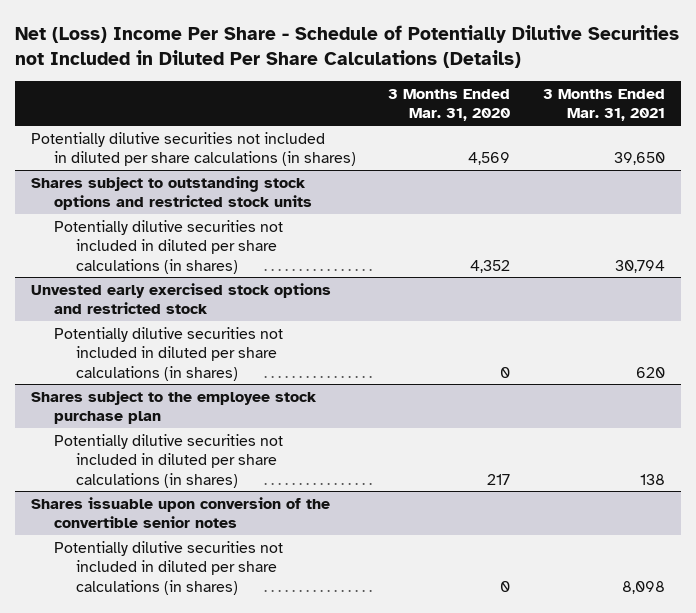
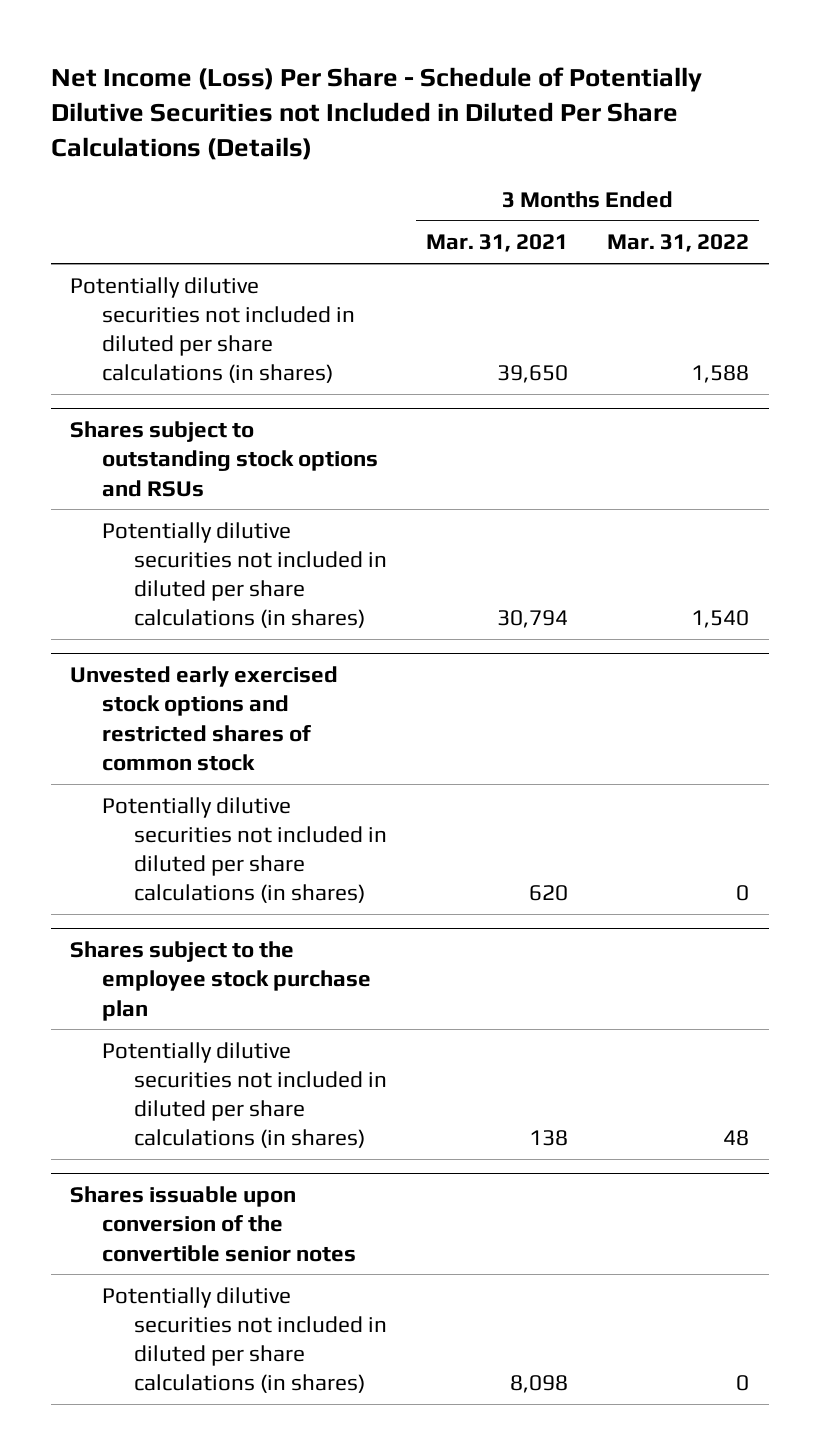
- Net (Loss) Income Per Share - Schedule of Potentially Dilutive Securities not Included in Diluted Per Share Calculations (Details)
+ Net Income (Loss) Per Share - Schedule of Potentially Dilutive Securities not Included in Diluted Per Share Calculations (Details)
- | 3 Months Ended Mar. 31, 2020 | 3 Months Ended Mar. 31, 2021
+ | 3 Months Ended Mar. 31, 2021 | 3 Months Ended Mar. 31, 2022
- Shares subject to outstanding stock options and restricted stock units
+ Shares subject to outstanding stock options and RSUs
- Unvested early exercised stock options and restricted stock
+ Unvested early exercised stock options and restricted shares of common stock

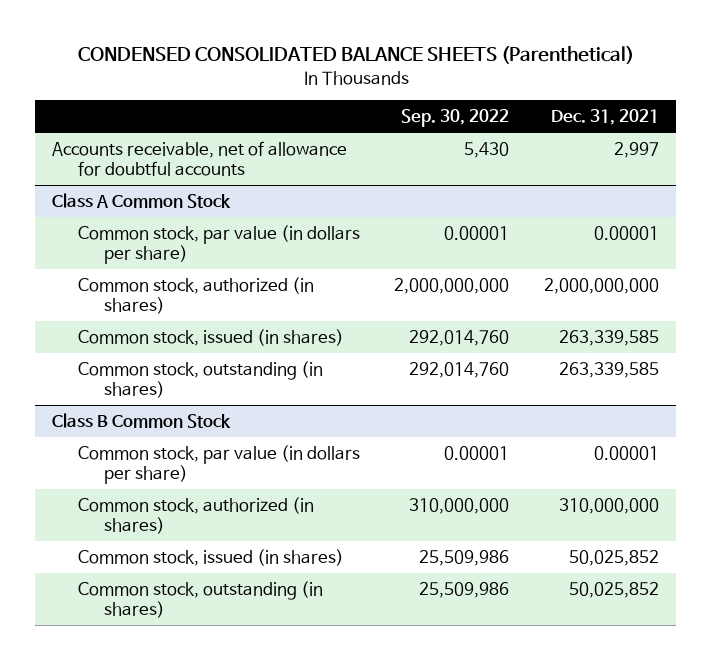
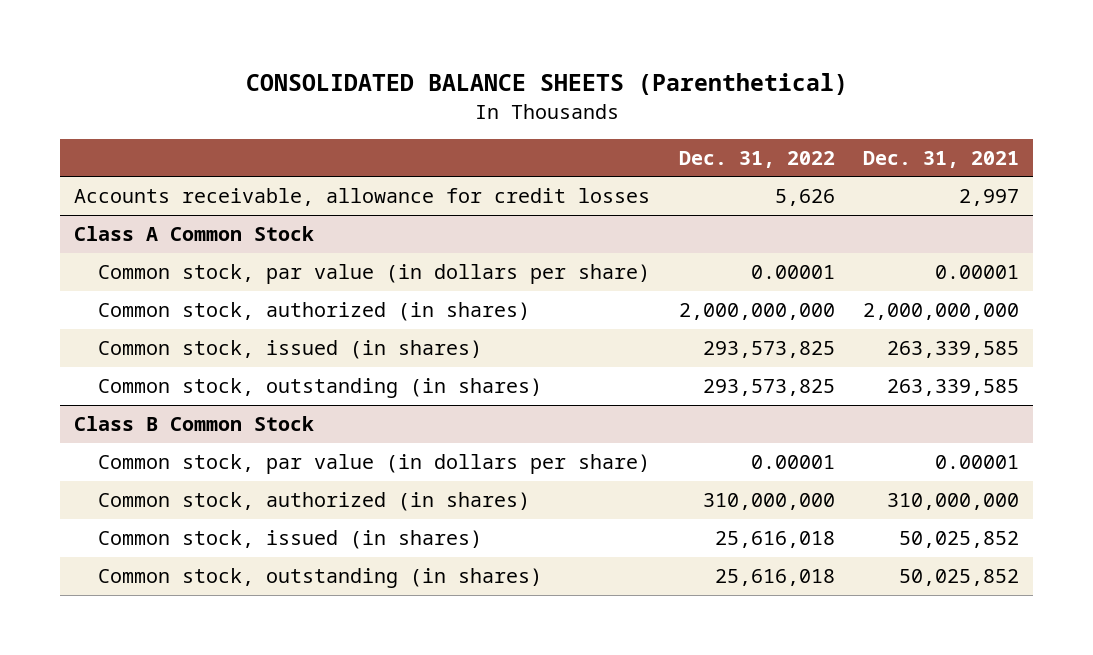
- CONDENSED CONSOLIDATED BALANCE SHEETS (Parenthetical)
+ CONSOLIDATED BALANCE SHEETS (Parenthetical)
- | Sep. 30, 2022 | Dec. 31, 2021
+ | Dec. 31, 2022 | Dec. 31, 2021
- Accounts receivable, net of allowance for doubtful accounts | 5,430 | 2,997
+ Accounts receivable, allowance for credit losses | 5,626 | 2,997

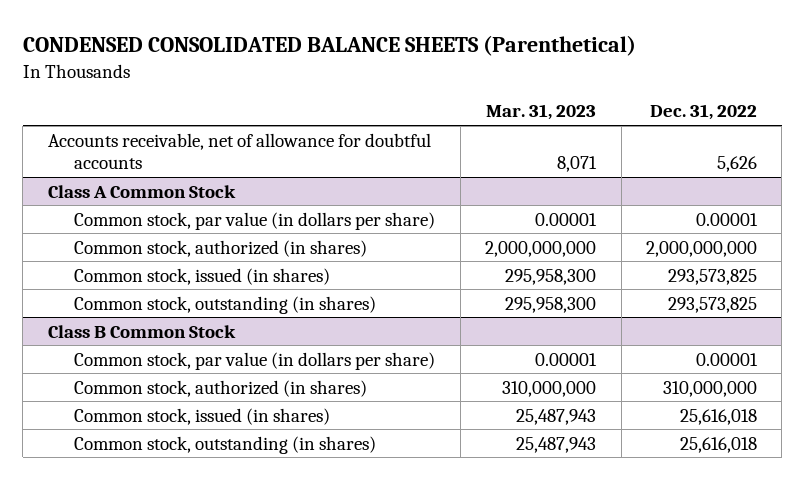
- CONSOLIDATED BALANCE SHEETS (Parenthetical)
+ CONDENSED CONSOLIDATED BALANCE SHEETS (Parenthetical)
- | Dec. 31, 2022 | Dec. 31, 2021
+ | Mar. 31, 2023 | Dec. 31, 2022
- Accounts receivable, allowance for credit losses | 5,626 | 2,997
+ Accounts receivable, net of allowance for doubtful accounts | 8,071 | 5,626

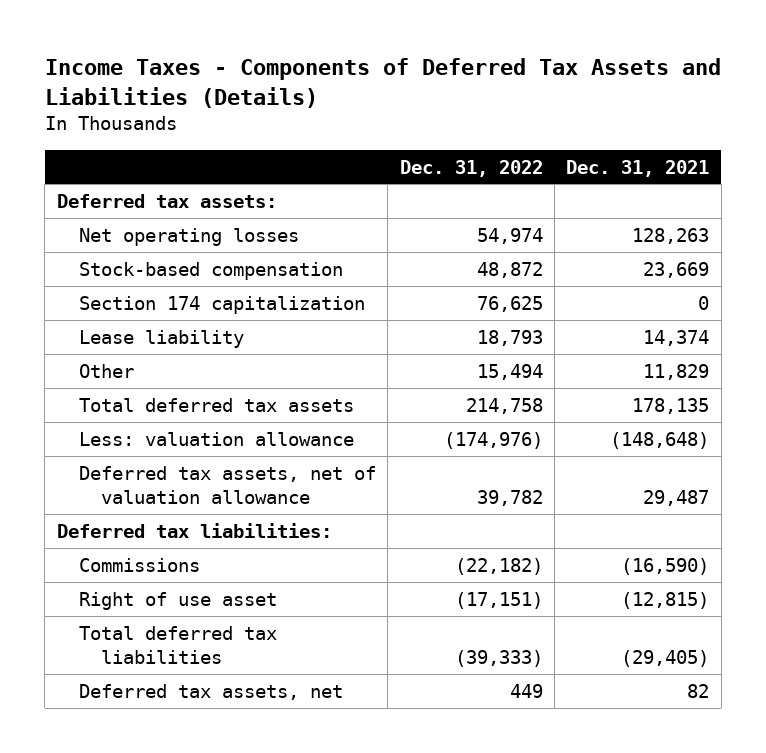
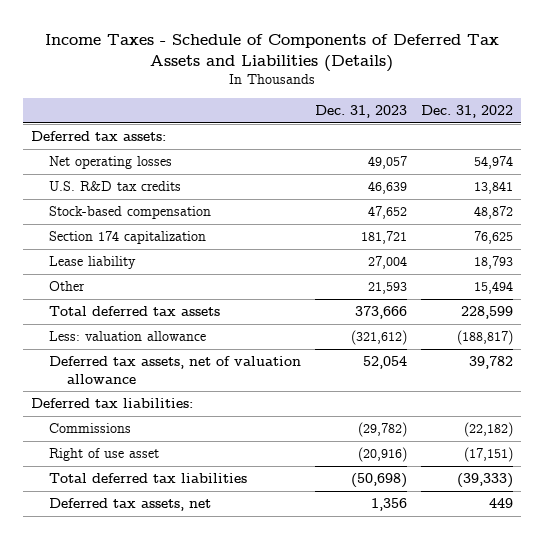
- Income Taxes - Components of Deferred Tax Assets and Liabilities (Details)
+ Income Taxes - Schedule of Components of Deferred Tax Assets and Liabilities (Details)
- | Dec. 31, 2022 | Dec. 31, 2021
+ | Dec. 31, 2023 | Dec. 31, 2022
+ U.S. R&D tax credits | 46,639 | 13,841
- Total deferred tax assets | 214,758 | 178,135
- Less: valuation allowance | (174,976) | (148,648)
+ Total deferred tax assets | 373,666 | 228,599
+ Less: valuation allowance | (321,612) | (188,817)

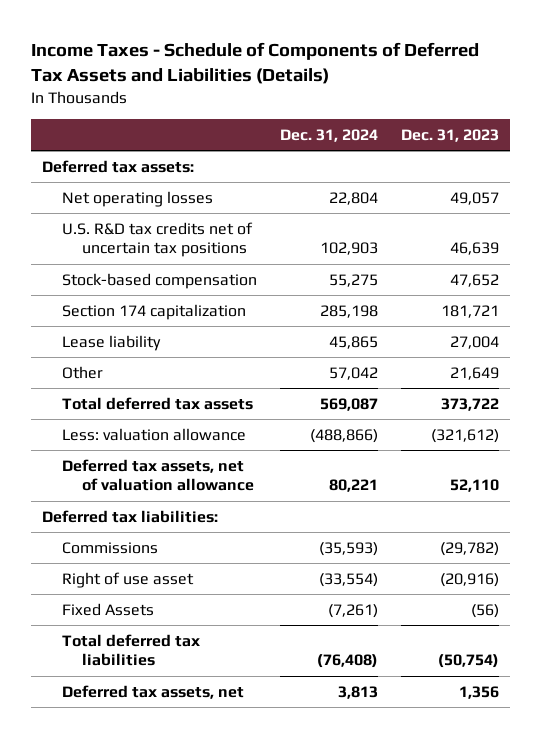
- | Dec. 31, 2023 | Dec. 31, 2022
+ | Dec. 31, 2024 | Dec. 31, 2023
- U.S. R&D tax credits | 46,639 | 13,841
+ U.S. R&D tax credits net of uncertain tax positions | 102,903 | 46,639
- Other | 21,593 | 15,494
- Total deferred tax assets | 373,666 | 228,599
+ Other | 57,042 | 21,649
+ Total deferred tax assets | 569,087 | 373,722
- Deferred tax assets, net of valuation allowance | 52,054 | 39,782
+ Deferred tax assets, net of valuation allowance | 80,221 | 52,110
- Total deferred tax liabilities | (50,698) | (39,333)
+ Fixed Assets | (7,261) | (56)
+ Total deferred tax liabilities | (76,408) | (50,754)

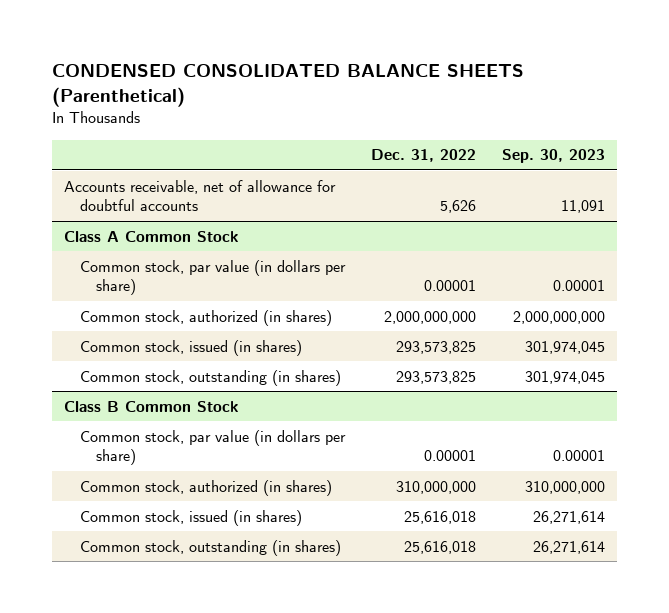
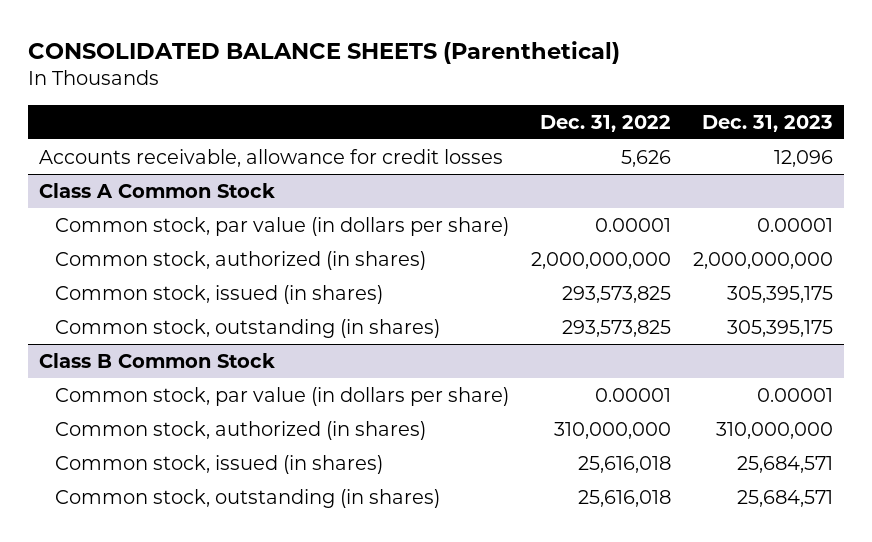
- CONDENSED CONSOLIDATED BALANCE SHEETS (Parenthetical)
+ CONSOLIDATED BALANCE SHEETS (Parenthetical)
- | Dec. 31, 2022 | Sep. 30, 2023
+ | Dec. 31, 2022 | Dec. 31, 2023
- Accounts receivable, net of allowance for doubtful accounts | 5,626 | 11,091
+ Accounts receivable, allowance for credit losses | 5,626 | 12,096

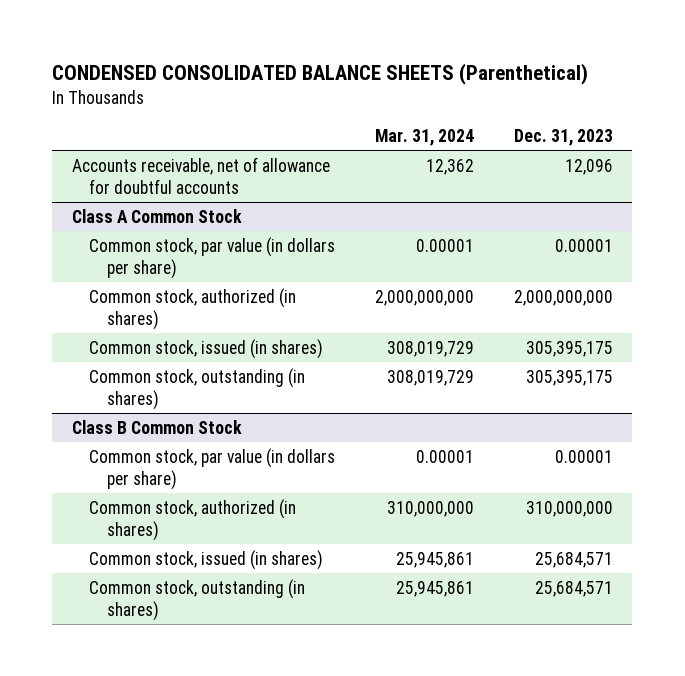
- CONSOLIDATED BALANCE SHEETS (Parenthetical)
+ CONDENSED CONSOLIDATED BALANCE SHEETS (Parenthetical)
- | Dec. 31, 2022 | Dec. 31, 2023
+ | Mar. 31, 2024 | Dec. 31, 2023
- Accounts receivable, allowance for credit losses | 5,626 | 12,096
+ Accounts receivable, net of allowance for doubtful accounts | 12,362 | 12,096

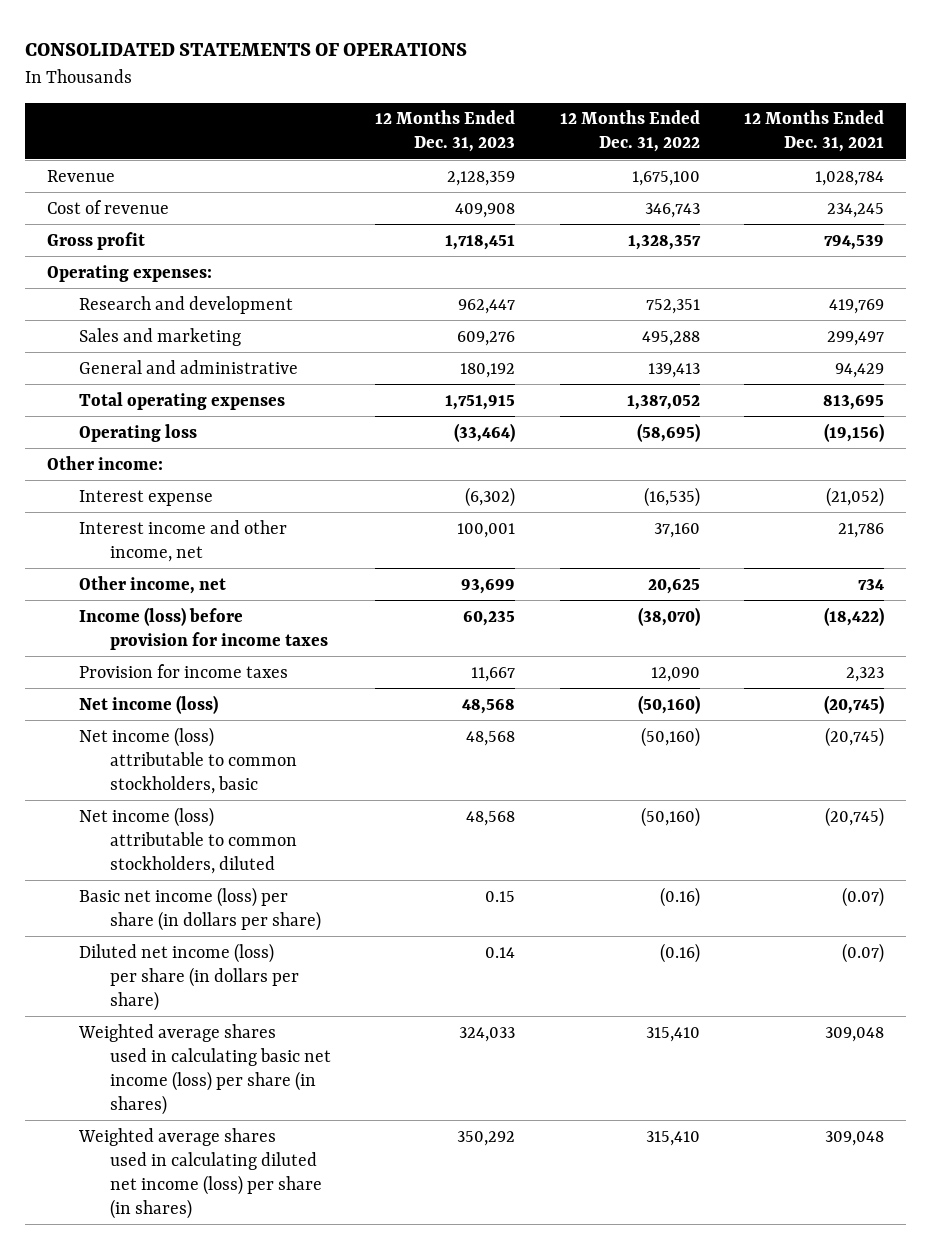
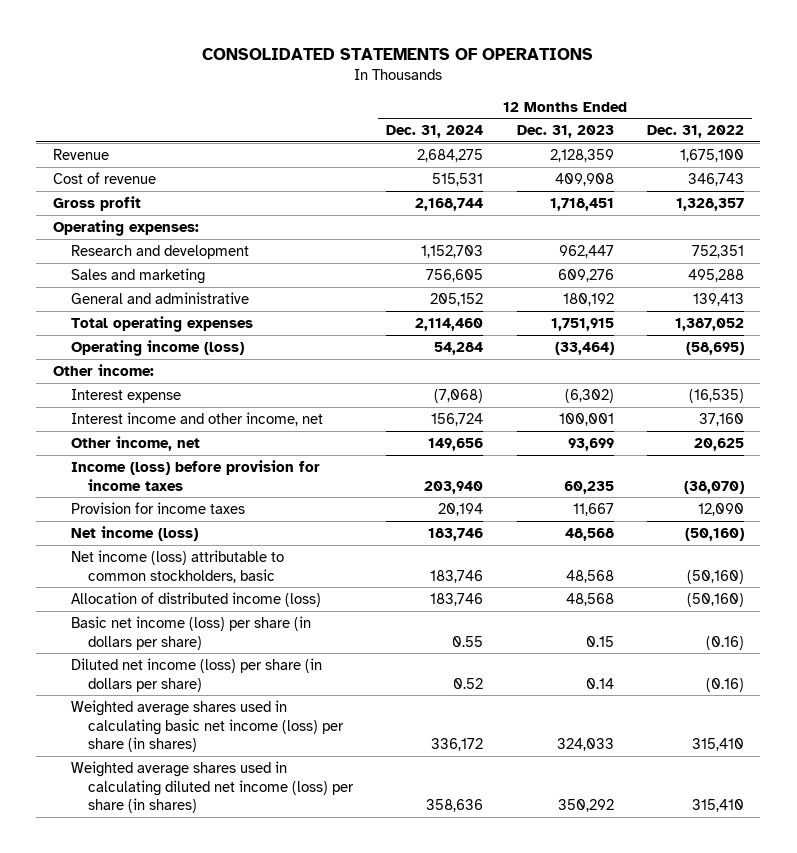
- | 12 Months Ended Dec. 31, 2023 | 12 Months Ended Dec. 31, 2022 | 12 Months Ended Dec. 31, 2021
+ | 12 Months Ended Dec. 31, 2024 | 12 Months Ended Dec. 31, 2023 | 12 Months Ended Dec. 31, 2022
- Operating loss | (33,464) | (58,695) | (19,156)
+ Operating income (loss) | 54,284 | (33,464) | (58,695)
- Net income (loss) attributable to common stockholders, diluted | 48,568 | (50,160) | (20,745)
+ Allocation of distributed income (loss) | 183,746 | 48,568 | (50,160)

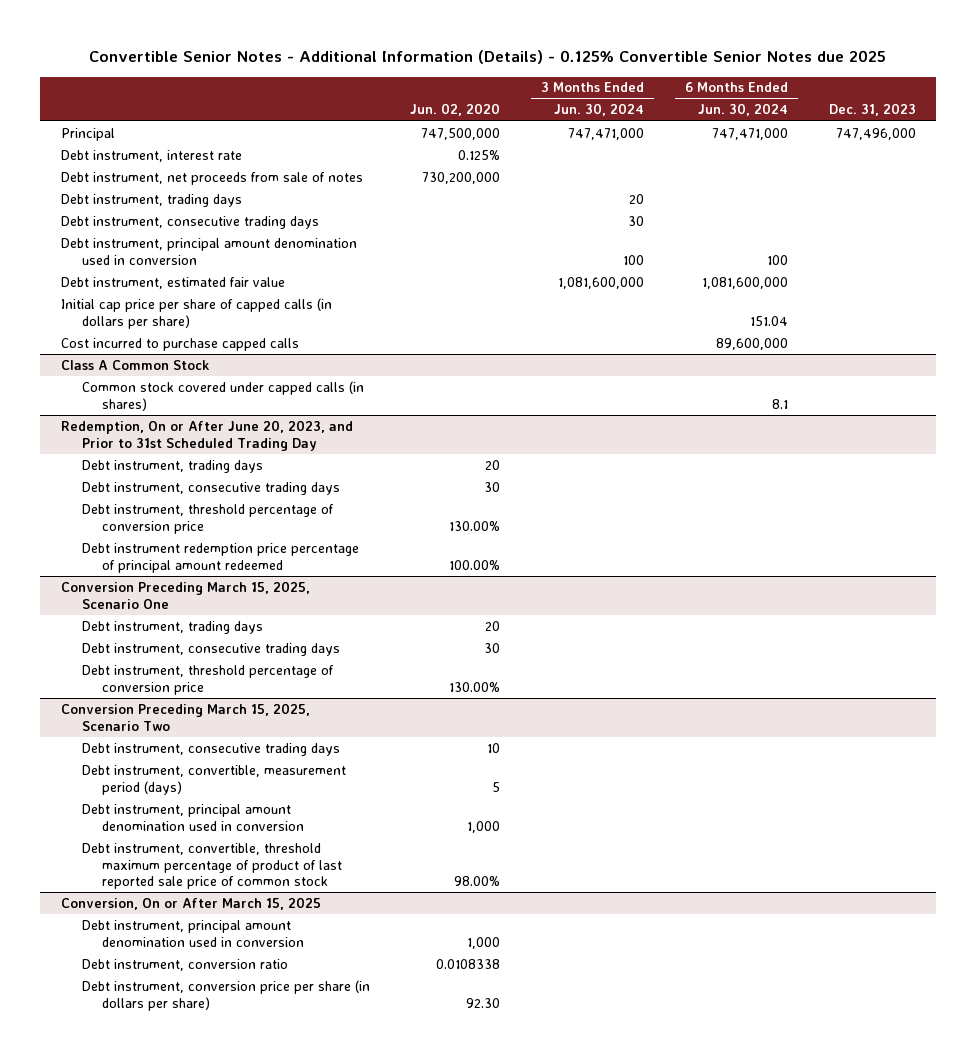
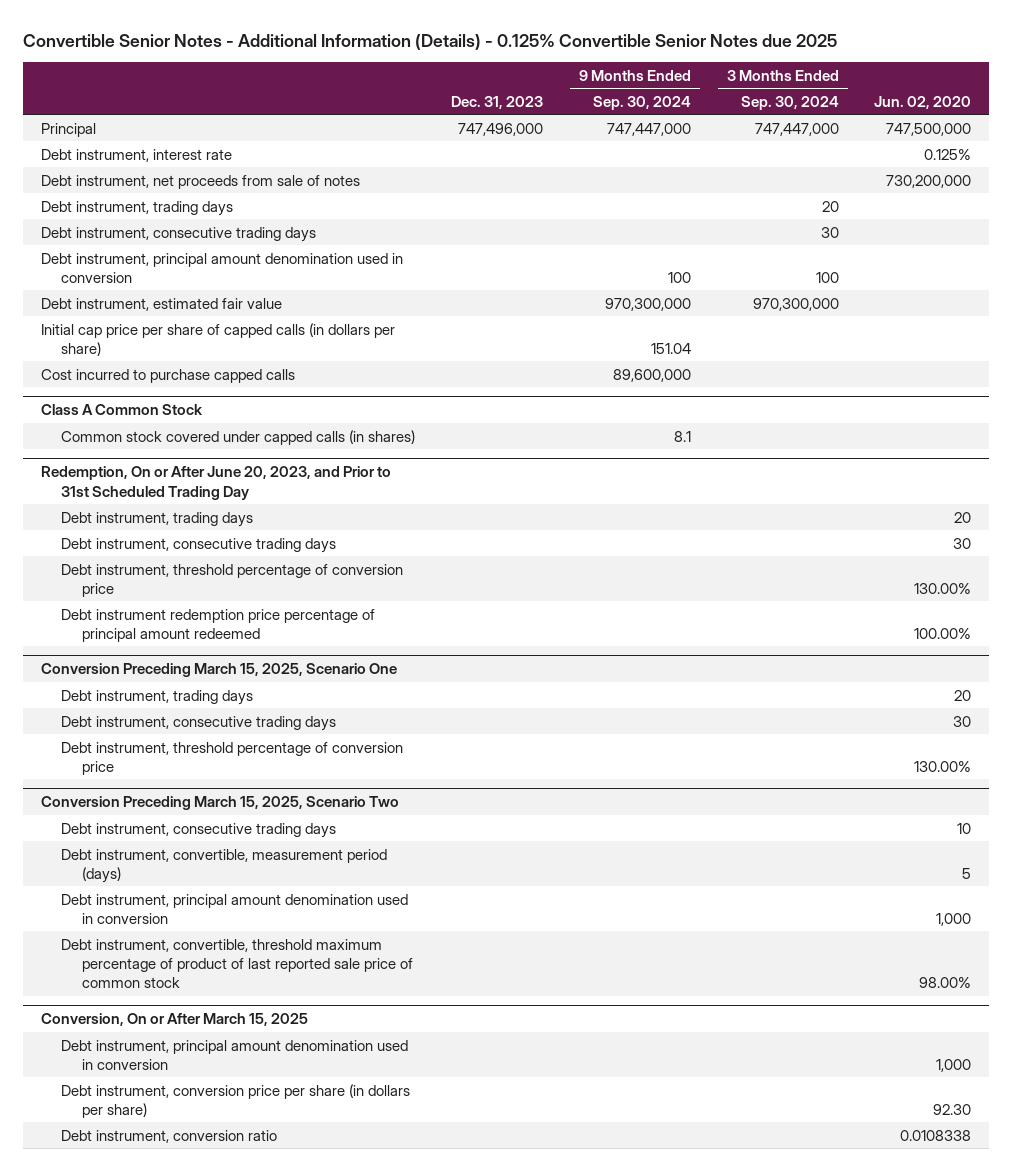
- | Jun. 02, 2020 | 3 Months Ended Jun. 30, 2024 | 6 Months Ended Jun. 30, 2024 | Dec. 31, 2023
+ | Dec. 31, 2023 | 9 Months Ended Sep. 30, 2024 | 3 Months Ended Sep. 30, 2024 | Jun. 02, 2020
@ Conversion, On or After March 15, 2025
moved down: Debt instrument, conversion ratio | | | | 0.0108338

